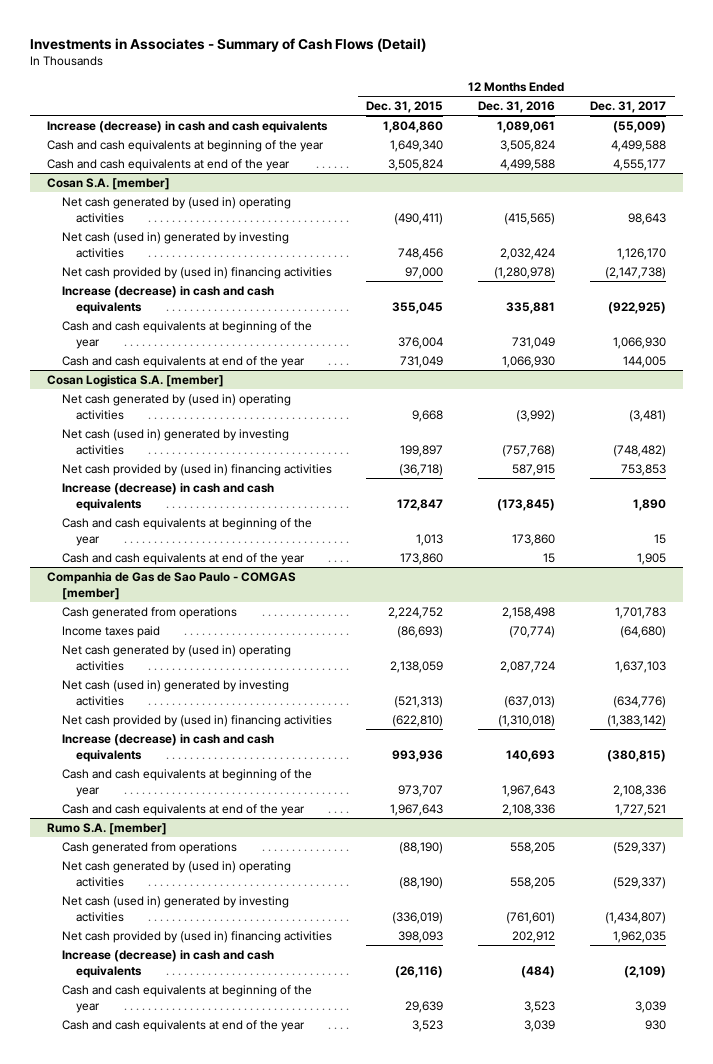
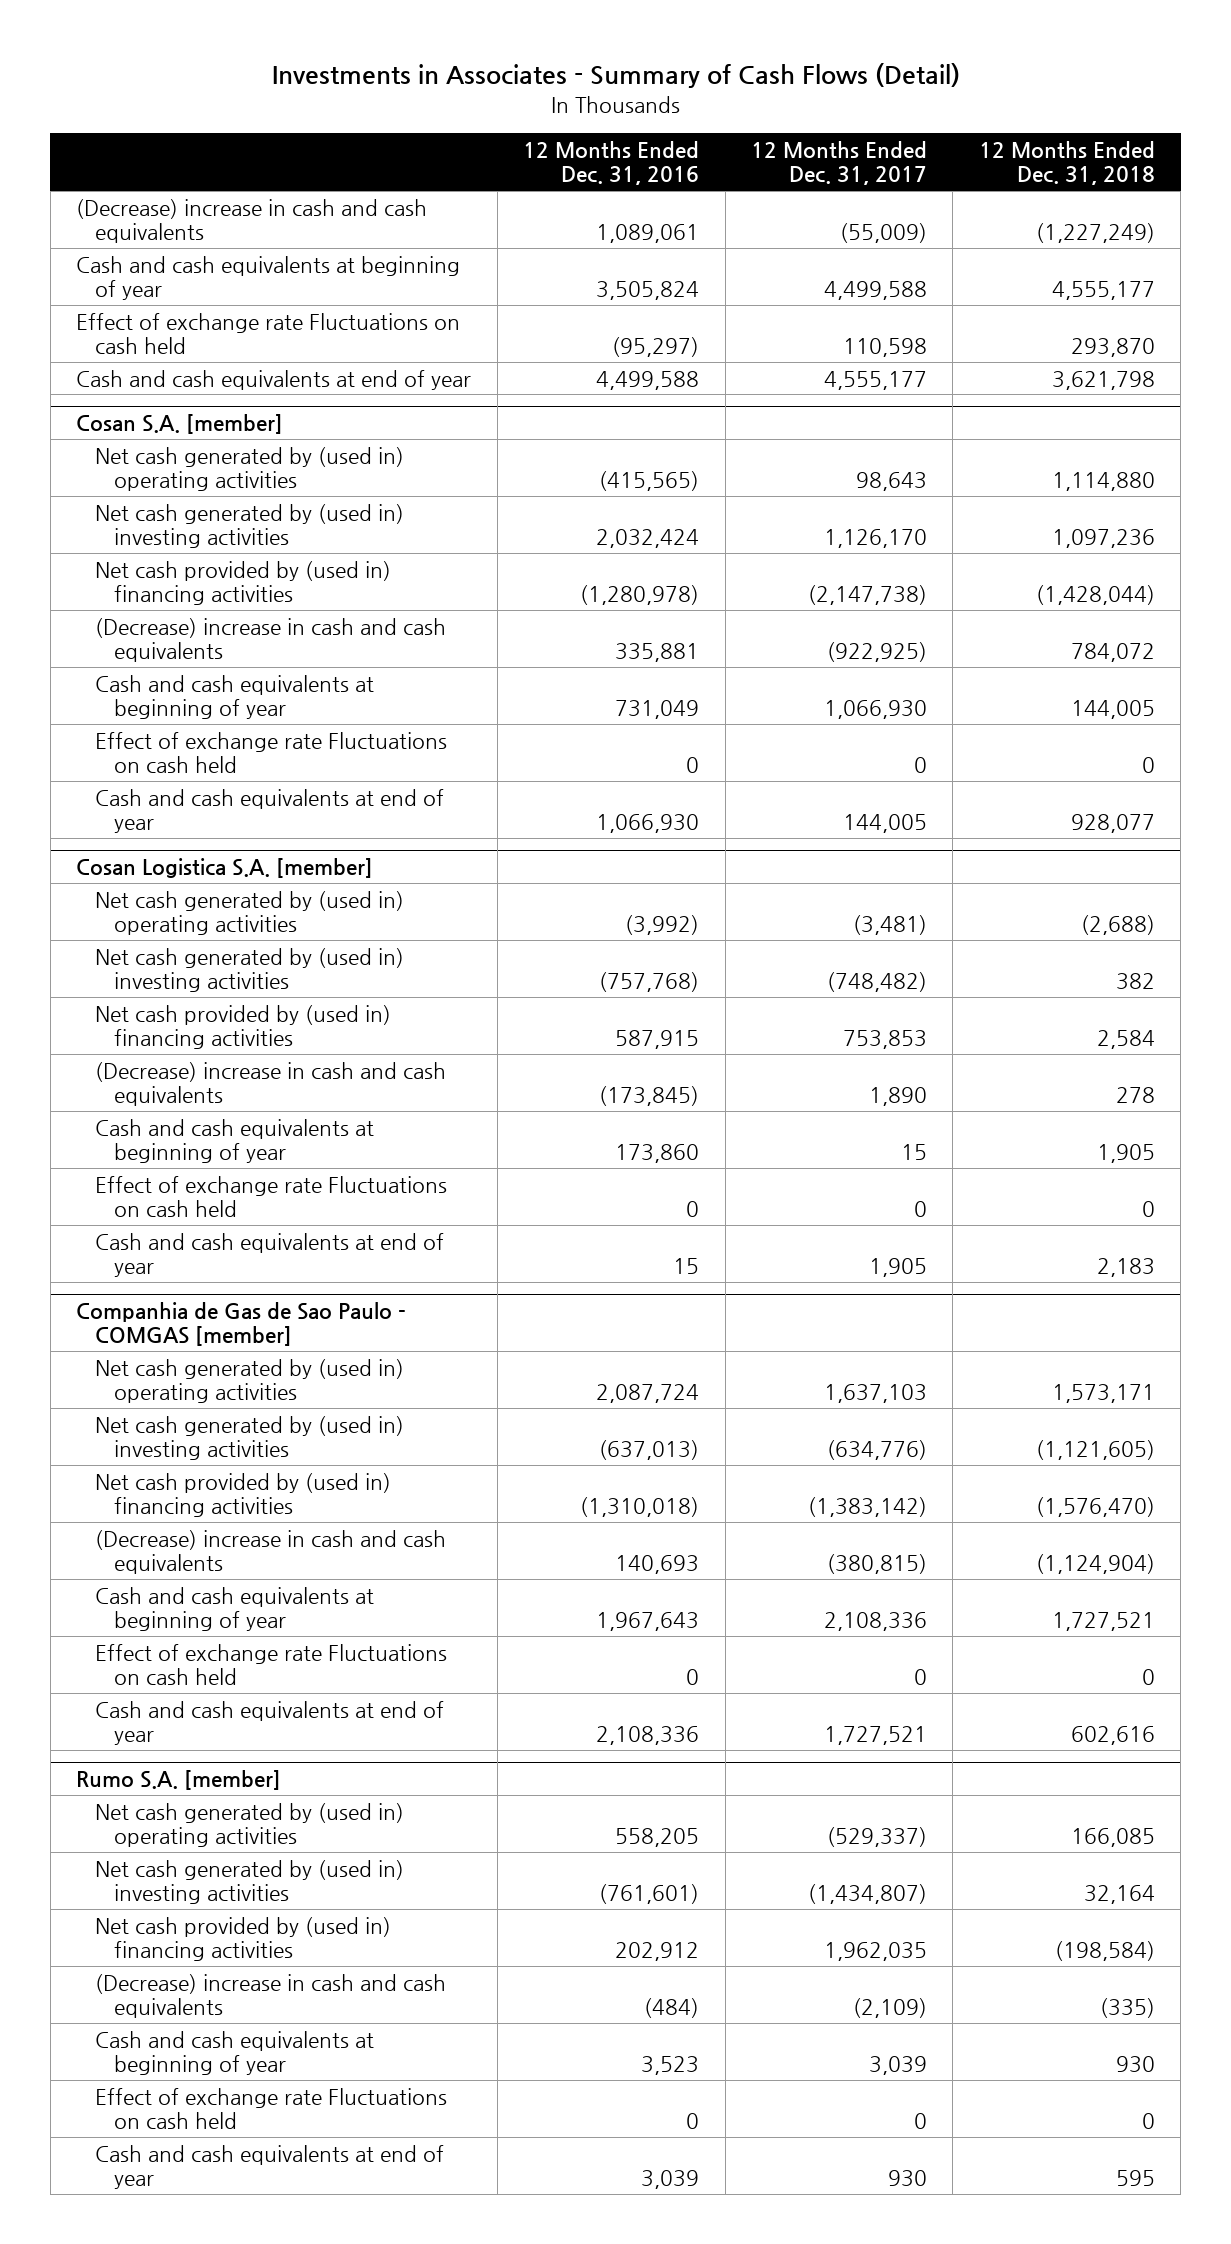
- | 12 Months Ended Dec. 31, 2015 | 12 Months Ended Dec. 31, 2016 | 12 Months Ended Dec. 31, 2017
+ | 12 Months Ended Dec. 31, 2016 | 12 Months Ended Dec. 31, 2017 | 12 Months Ended Dec. 31, 2018
- Increase (decrease) in cash and cash equivalents | 1,804,860 | 1,089,061 | (55,009)
- Cash and cash equivalents at beginning of the year | 1,649,340 | 3,505,824 | 4,499,588
- Cash and cash equivalents at end of the year | 3,505,824 | 4,499,588 | 4,555,177
+ (Decrease) increase in cash and cash equivalents | 1,089,061 | (55,009) | (1,227,249)
+ Cash and cash equivalents at beginning of year | 3,505,824 | 4,499,588 | 4,555,177
+ Effect of exchange rate Fluctuations on cash held | (95,297) | 110,598 | 293,870
+ Cash and cash equivalents at end of year | 4,499,588 | 4,555,177 | 3,621,798
@ Cosan S.A. [member]
- Net cash (used in) generated by investing activities | 748,456 | 2,032,424 | 1,126,170
+ Net cash generated by (used in) investing activities | 2,032,424 | 1,126,170 | 1,097,236
- Increase (decrease) in cash and cash equivalents | 355,045 | 335,881 | (922,925)
- Cash and cash equivalents at beginning of the year | 376,004 | 731,049 | 1,066,930
- Cash and cash equivalents at end of the year | 731,049 | 1,066,930 | 144,005
+ (Decrease) increase in cash and cash equivalents | 335,881 | (922,925) | 784,072
+ Cash and cash equivalents at beginning of year | 731,049 | 1,066,930 | 144,005
+ Effect of exchange rate Fluctuations on cash held | 0 | 0 | 0
+ Cash and cash equivalents at end of year | 1,066,930 | 144,005 | 928,077
@ Cosan Logistica S.A. [member]
- Net cash (used in) generated by investing activities | 199,897 | (757,768) | (748,482)
+ Net cash generated by (used in) investing activities | (757,768) | (748,482) | 382
- Increase (decrease) in cash and cash equivalents | 172,847 | (173,845) | 1,890
- Cash and cash equivalents at beginning of the year | 1,013 | 173,860 | 15
- Cash and cash equivalents at end of the year | 173,860 | 15 | 1,905
+ (Decrease) increase in cash and cash equivalents | (173,845) | 1,890 | 278
+ Cash and cash equivalents at beginning of year | 173,860 | 15 | 1,905
+ Effect of exchange rate Fluctuations on cash held | 0 | 0 | 0
+ Cash and cash equivalents at end of year | 15 | 1,905 | 2,183
@ Companhia de Gas de Sao Paulo - COMGAS [member]
- Cash generated from operations | 2,224,752 | 2,158,498 | 1,701,783
- Income taxes paid | (86,693) | (70,774) | (64,680)
- Net cash (used in) generated by investing activities | (521,313) | (637,013) | (634,776)
+ Net cash generated by (used in) investing activities | (637,013) | (634,776) | (1,121,605)
- Increase (decrease) in cash and cash equivalents | 993,936 | 140,693 | (380,815)
- Cash and cash equivalents at beginning of the year | 973,707 | 1,967,643 | 2,108,336
- Cash and cash equivalents at end of the year | 1,967,643 | 2,108,336 | 1,727,521
+ (Decrease) increase in cash and cash equivalents | 140,693 | (380,815) | (1,124,904)
+ Cash and cash equivalents at beginning of year | 1,967,643 | 2,108,336 | 1,727,521
+ Effect of exchange rate Fluctuations on cash held | 0 | 0 | 0
+ Cash and cash equivalents at end of year | 2,108,336 | 1,727,521 | 602,616
@ Rumo S.A. [member]
- Cash generated from operations | (88,190) | 558,205 | (529,337)
- Net cash (used in) generated by investing activities | (336,019) | (761,601) | (1,434,807)
+ Net cash generated by (used in) investing activities | (761,601) | (1,434,807) | 32,164
- Increase (decrease) in cash and cash equivalents | (26,116) | (484) | (2,109)
- Cash and cash equivalents at beginning of the year | 29,639 | 3,523 | 3,039
- Cash and cash equivalents at end of the year | 3,523 | 3,039 | 930
+ (Decrease) increase in cash and cash equivalents | (484) | (2,109) | (335)
+ Cash and cash equivalents at beginning of year | 3,523 | 3,039 | 930
+ Effect of exchange rate Fluctuations on cash held | 0 | 0 | 0
+ Cash and cash equivalents at end of year | 3,039 | 930 | 595

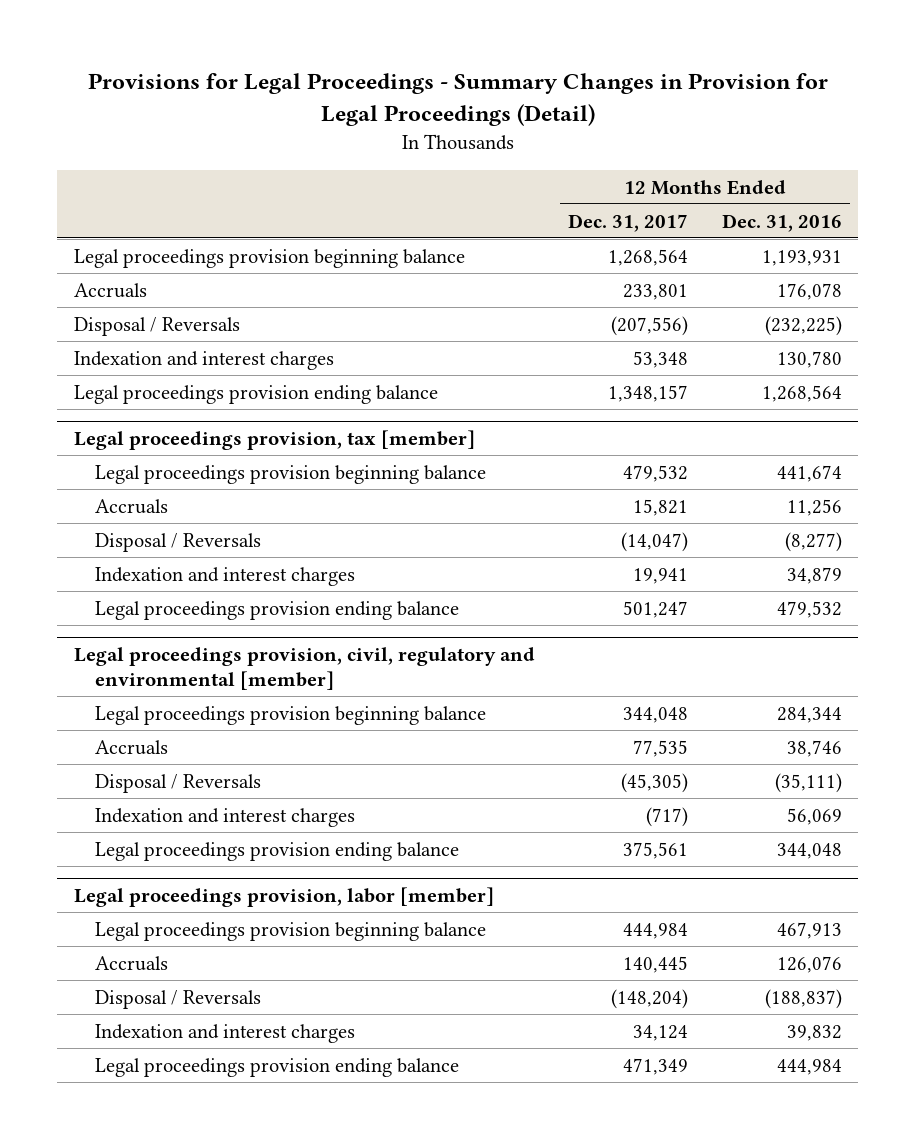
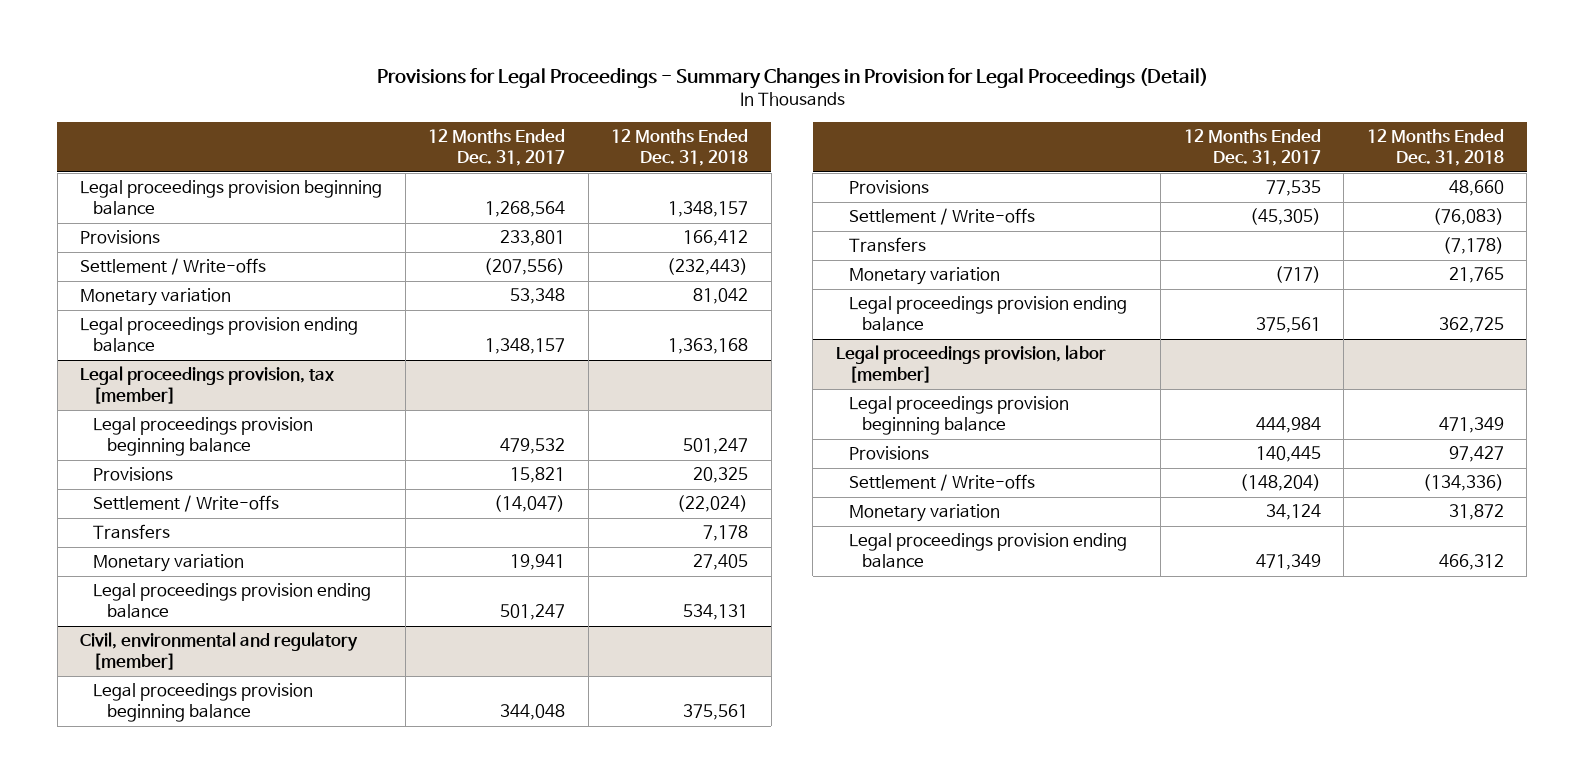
- | 12 Months Ended Dec. 31, 2017 | 12 Months Ended Dec. 31, 2016
+ | 12 Months Ended Dec. 31, 2017 | 12 Months Ended Dec. 31, 2018
- Accruals | 233,801 | 176,078
- Disposal / Reversals | (207,556) | (232,225)
- Indexation and interest charges | 53,348 | 130,780
+ Provisions | 233,801 | 166,412
+ Settlement / Write-offs | (207,556) | (232,443)
+ Monetary variation | 53,348 | 81,042
@ Legal proceedings provision, tax [member]
- Accruals | 15,821 | 11,256
- Disposal / Reversals | (14,047) | (8,277)
- Indexation and interest charges | 19,941 | 34,879
+ Provisions | 15,821 | 20,325
+ Settlement / Write-offs | (14,047) | (22,024)
+ Transfers | | 7,178
+ Monetary variation | 19,941 | 27,405
- Legal proceedings provision, civil, regulatory and environmental [member]
+ Civil, environmental and regulatory [member]
- Accruals | 77,535 | 38,746
- Disposal / Reversals | (45,305) | (35,111)
- Indexation and interest charges | (717) | 56,069
+ Provisions | 77,535 | 48,660
+ Settlement / Write-offs | (45,305) | (76,083)
+ Transfers | | (7,178)
+ Monetary variation | (717) | 21,765
@ Legal proceedings provision, labor [member]
- Accruals | 140,445 | 126,076
- Disposal / Reversals | (148,204) | (188,837)
- Indexation and interest charges | 34,124 | 39,832
+ Provisions | 140,445 | 97,427
+ Settlement / Write-offs | (148,204) | (134,336)
+ Monetary variation | 34,124 | 31,872

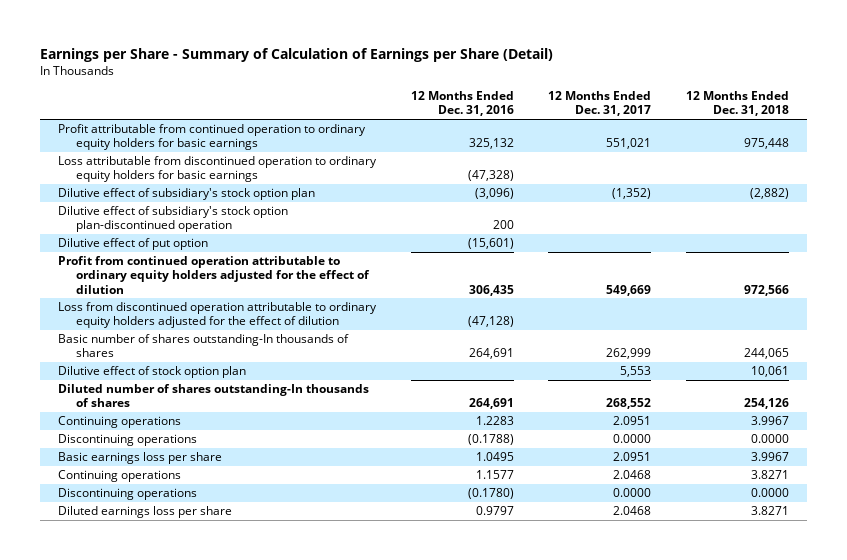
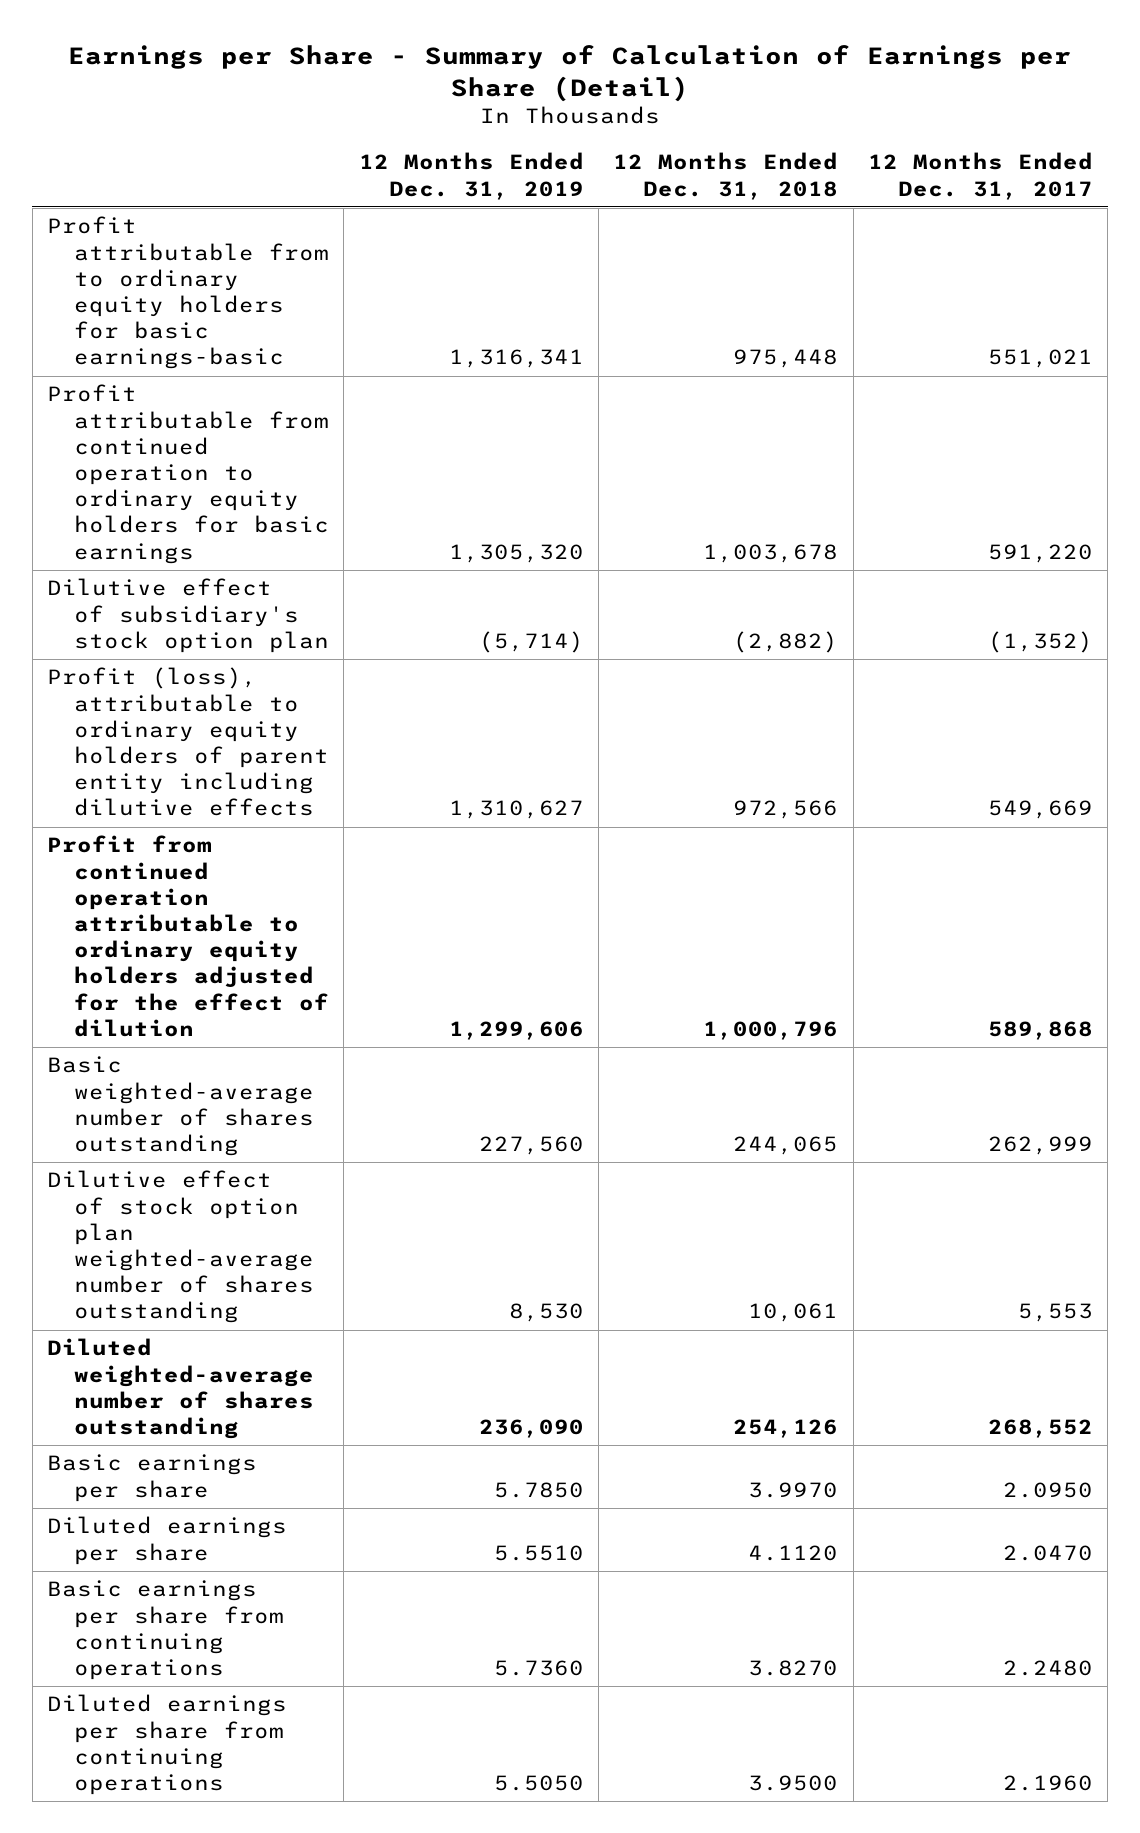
- | 12 Months Ended Dec. 31, 2016 | 12 Months Ended Dec. 31, 2017 | 12 Months Ended Dec. 31, 2018
+ | 12 Months Ended Dec. 31, 2019 | 12 Months Ended Dec. 31, 2018 | 12 Months Ended Dec. 31, 2017
- Profit attributable from continued operation to ordinary equity holders for basic earnings | 325,132 | 551,021 | 975,448
- Loss attributable from discontinued operation to ordinary equity holders for basic earnings | (47,328) | |
+ Profit attributable from to ordinary equity holders for basic earnings-basic | 1,316,341 | 975,448 | 551,021
+ Profit attributable from continued operation to ordinary equity holders for basic earnings | 1,305,320 | 1,003,678 | 591,220
- Dilutive effect of subsidiary's stock option plan-discontinued operation | 200 | |
- Dilutive effect of put option | (15,601) | |
- Profit from continued operation attributable to ordinary equity holders adjusted for the effect of dilution | 306,435 | 549,669 | 972,566
- Loss from discontinued operation attributable to ordinary equity holders adjusted for the effect of dilution | (47,128) | |
- Basic number of shares outstanding-In thousands of shares | 264,691 | 262,999 | 244,065
- Dilutive effect of stock option plan | | 5,553 | 10,061
- Diluted number of shares outstanding-In thousands of shares | 264,691 | 268,552 | 254,126
- Continuing operations | 1.2283 | 2.0951 | 3.9967
- Discontinuing operations | (0.1788) | 0.0000 | 0.0000
- Basic earnings loss per share | 1.0495 | 2.0951 | 3.9967
- Continuing operations | 1.1577 | 2.0468 | 3.8271
- Discontinuing operations | (0.1780) | 0.0000 | 0.0000
- Diluted earnings loss per share | 0.9797 | 2.0468 | 3.8271
+ Profit (loss), attributable to ordinary equity holders of parent entity including dilutive effects | 1,310,627 | 972,566 | 549,669
+ Profit from continued operation attributable to ordinary equity holders adjusted for the effect of dilution | 1,299,606 | 1,000,796 | 589,868
+ Basic weighted-average number of shares outstanding | 227,560 | 244,065 | 262,999
+ Dilutive effect of stock option plan weighted-average number of shares outstanding | 8,530 | 10,061 | 5,553
+ Diluted weighted-average number of shares outstanding | 236,090 | 254,126 | 268,552
+ Basic earnings per share | 5.7850 | 3.9970 | 2.0950
+ Diluted earnings per share | 5.5510 | 4.1120 | 2.0470
+ Basic earnings per share from continuing operations | 5.7360 | 3.8270 | 2.2480
+ Diluted earnings per share from continuing operations | 5.5050 | 3.9500 | 2.1960

